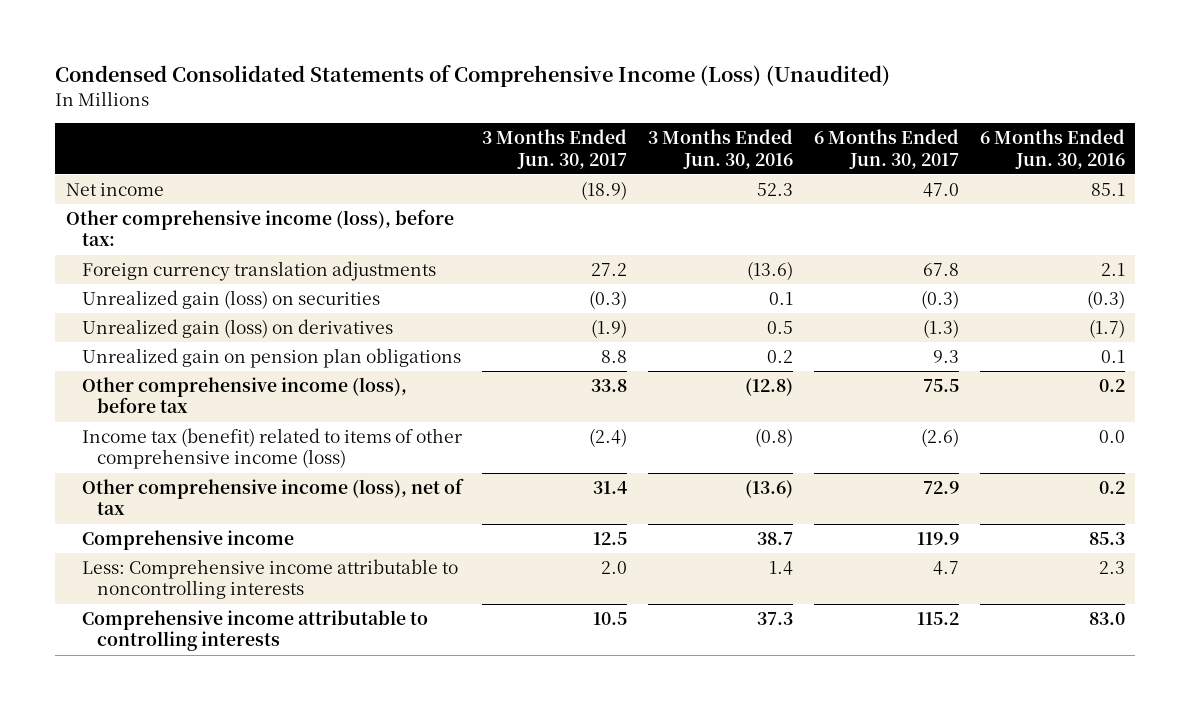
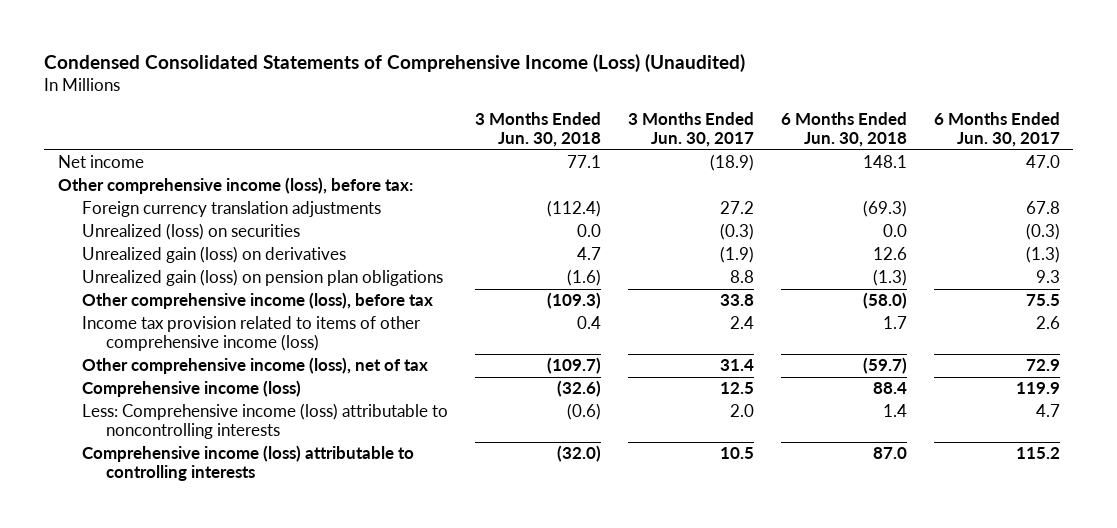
- | 3 Months Ended Jun. 30, 2017 | 3 Months Ended Jun. 30, 2016 | 6 Months Ended Jun. 30, 2017 | 6 Months Ended Jun. 30, 2016
+ | 3 Months Ended Jun. 30, 2018 | 3 Months Ended Jun. 30, 2017 | 6 Months Ended Jun. 30, 2018 | 6 Months Ended Jun. 30, 2017
- Unrealized gain (loss) on securities | (0.3) | 0.1 | (0.3) | (0.3)
+ Unrealized (loss) on securities | 0.0 | (0.3) | 0.0 | (0.3)
- Unrealized gain on pension plan obligations | 8.8 | 0.2 | 9.3 | 0.1
+ Unrealized gain (loss) on pension plan obligations | (1.6) | 8.8 | (1.3) | 9.3
- Income tax (benefit) related to items of other comprehensive income (loss) | (2.4) | (0.8) | (2.6) | 0.0
+ Income tax provision related to items of other comprehensive income (loss) | 0.4 | 2.4 | 1.7 | 2.6
- Comprehensive income | 12.5 | 38.7 | 119.9 | 85.3
- Less: Comprehensive income attributable to noncontrolling interests | 2.0 | 1.4 | 4.7 | 2.3
- Comprehensive income attributable to controlling interests | 10.5 | 37.3 | 115.2 | 83.0
+ Comprehensive income (loss) | (32.6) | 12.5 | 88.4 | 119.9
+ Less: Comprehensive income (loss) attributable to noncontrolling interests | (0.6) | 2.0 | 1.4 | 4.7
+ Comprehensive income (loss) attributable to controlling interests | (32.0) | 10.5 | 87.0 | 115.2

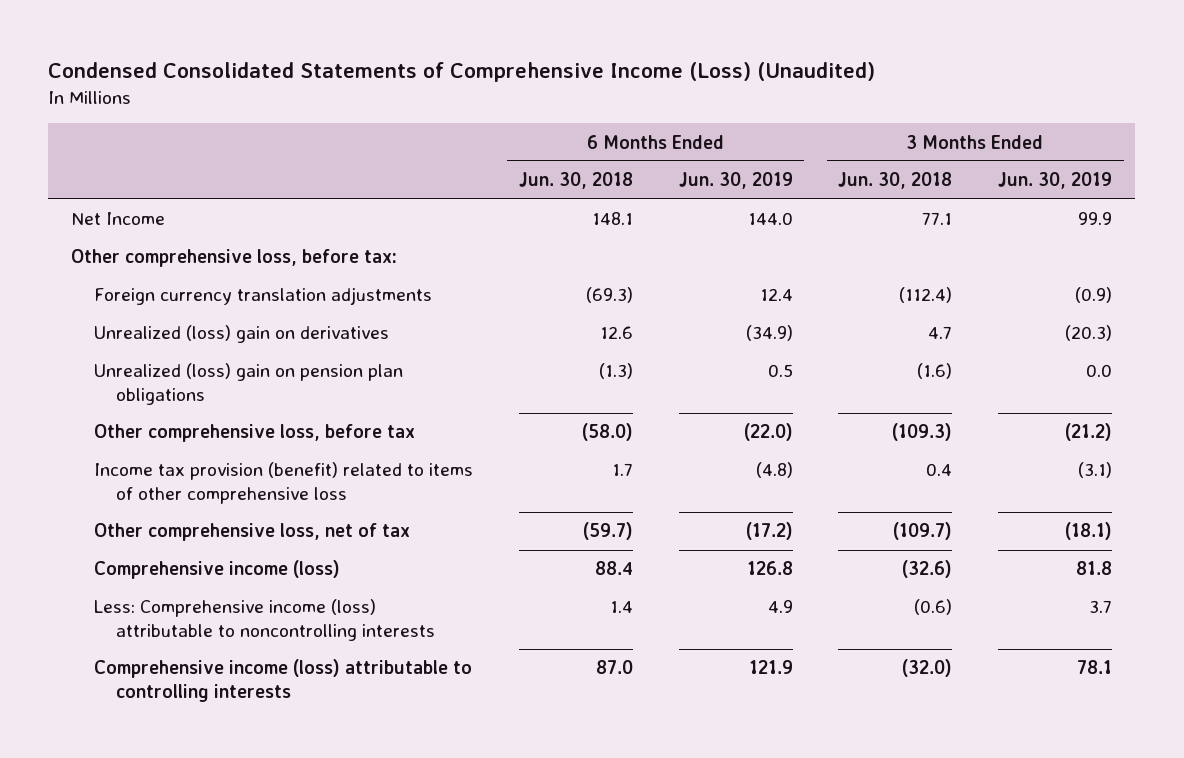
- | 3 Months Ended Jun. 30, 2018 | 3 Months Ended Jun. 30, 2017 | 6 Months Ended Jun. 30, 2018 | 6 Months Ended Jun. 30, 2017
+ | 6 Months Ended Jun. 30, 2018 | 6 Months Ended Jun. 30, 2019 | 3 Months Ended Jun. 30, 2018 | 3 Months Ended Jun. 30, 2019
- Net income | 77.1 | (18.9) | 148.1 | 47.0
- Other comprehensive income (loss), before tax:
+ Net Income | 148.1 | 144.0 | 77.1 | 99.9
+ Other comprehensive loss, before tax:
- Unrealized (loss) on securities | 0.0 | (0.3) | 0.0 | (0.3)
- Unrealized gain (loss) on derivatives | 4.7 | (1.9) | 12.6 | (1.3)
- Unrealized gain (loss) on pension plan obligations | (1.6) | 8.8 | (1.3) | 9.3
- Other comprehensive income (loss), before tax | (109.3) | 33.8 | (58.0) | 75.5
- Income tax provision related to items of other comprehensive income (loss) | 0.4 | 2.4 | 1.7 | 2.6
- Other comprehensive income (loss), net of tax | (109.7) | 31.4 | (59.7) | 72.9
+ Unrealized (loss) gain on derivatives | 12.6 | (34.9) | 4.7 | (20.3)
+ Unrealized (loss) gain on pension plan obligations | (1.3) | 0.5 | (1.6) | 0.0
+ Other comprehensive loss, before tax | (58.0) | (22.0) | (109.3) | (21.2)
+ Income tax provision (benefit) related to items of other comprehensive loss | 1.7 | (4.8) | 0.4 | (3.1)
+ Other comprehensive loss, net of tax | (59.7) | (17.2) | (109.7) | (18.1)

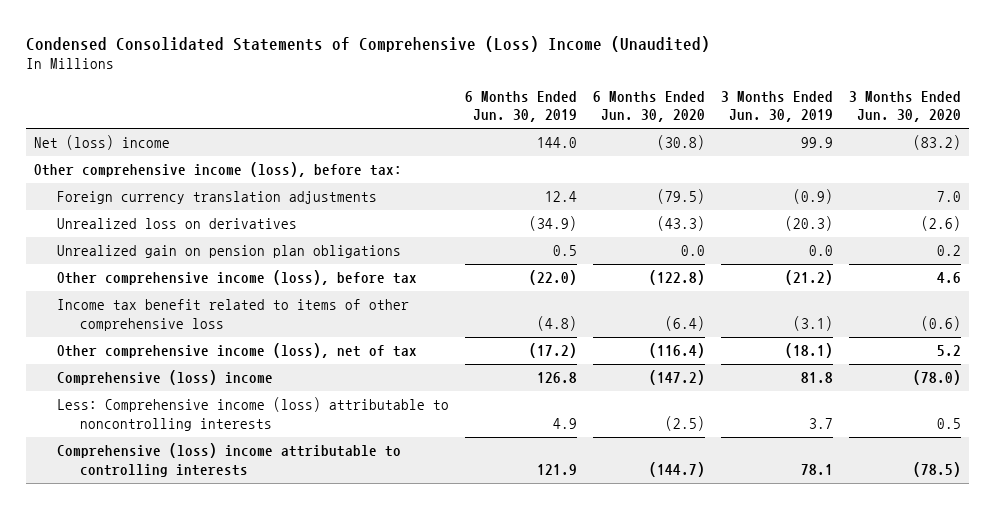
- Condensed Consolidated Statements of Comprehensive Income (Loss) (Unaudited)
+ Condensed Consolidated Statements of Comprehensive (Loss) Income (Unaudited)
- | 6 Months Ended Jun. 30, 2018 | 6 Months Ended Jun. 30, 2019 | 3 Months Ended Jun. 30, 2018 | 3 Months Ended Jun. 30, 2019
+ | 6 Months Ended Jun. 30, 2019 | 6 Months Ended Jun. 30, 2020 | 3 Months Ended Jun. 30, 2019 | 3 Months Ended Jun. 30, 2020
- Net Income | 148.1 | 144.0 | 77.1 | 99.9
- Other comprehensive loss, before tax:
+ Net (loss) income | 144.0 | (30.8) | 99.9 | (83.2)
+ Other comprehensive income (loss), before tax:
- Unrealized (loss) gain on derivatives | 12.6 | (34.9) | 4.7 | (20.3)
- Unrealized (loss) gain on pension plan obligations | (1.3) | 0.5 | (1.6) | 0.0
- Other comprehensive loss, before tax | (58.0) | (22.0) | (109.3) | (21.2)
- Income tax provision (benefit) related to items of other comprehensive loss | 1.7 | (4.8) | 0.4 | (3.1)
- Other comprehensive loss, net of tax | (59.7) | (17.2) | (109.7) | (18.1)
- Comprehensive income (loss) | 88.4 | 126.8 | (32.6) | 81.8
+ Unrealized loss on derivatives | (34.9) | (43.3) | (20.3) | (2.6)
+ Unrealized gain on pension plan obligations | 0.5 | 0.0 | 0.0 | 0.2
+ Other comprehensive income (loss), before tax | (22.0) | (122.8) | (21.2) | 4.6
+ Income tax benefit related to items of other comprehensive loss | (4.8) | (6.4) | (3.1) | (0.6)
+ Other comprehensive income (loss), net of tax | (17.2) | (116.4) | (18.1) | 5.2
+ Comprehensive (loss) income | 126.8 | (147.2) | 81.8 | (78.0)
- Comprehensive income (loss) attributable to controlling interests | 87.0 | 121.9 | (32.0) | 78.1
+ Comprehensive (loss) income attributable to controlling interests | 121.9 | (144.7) | 78.1 | (78.5)

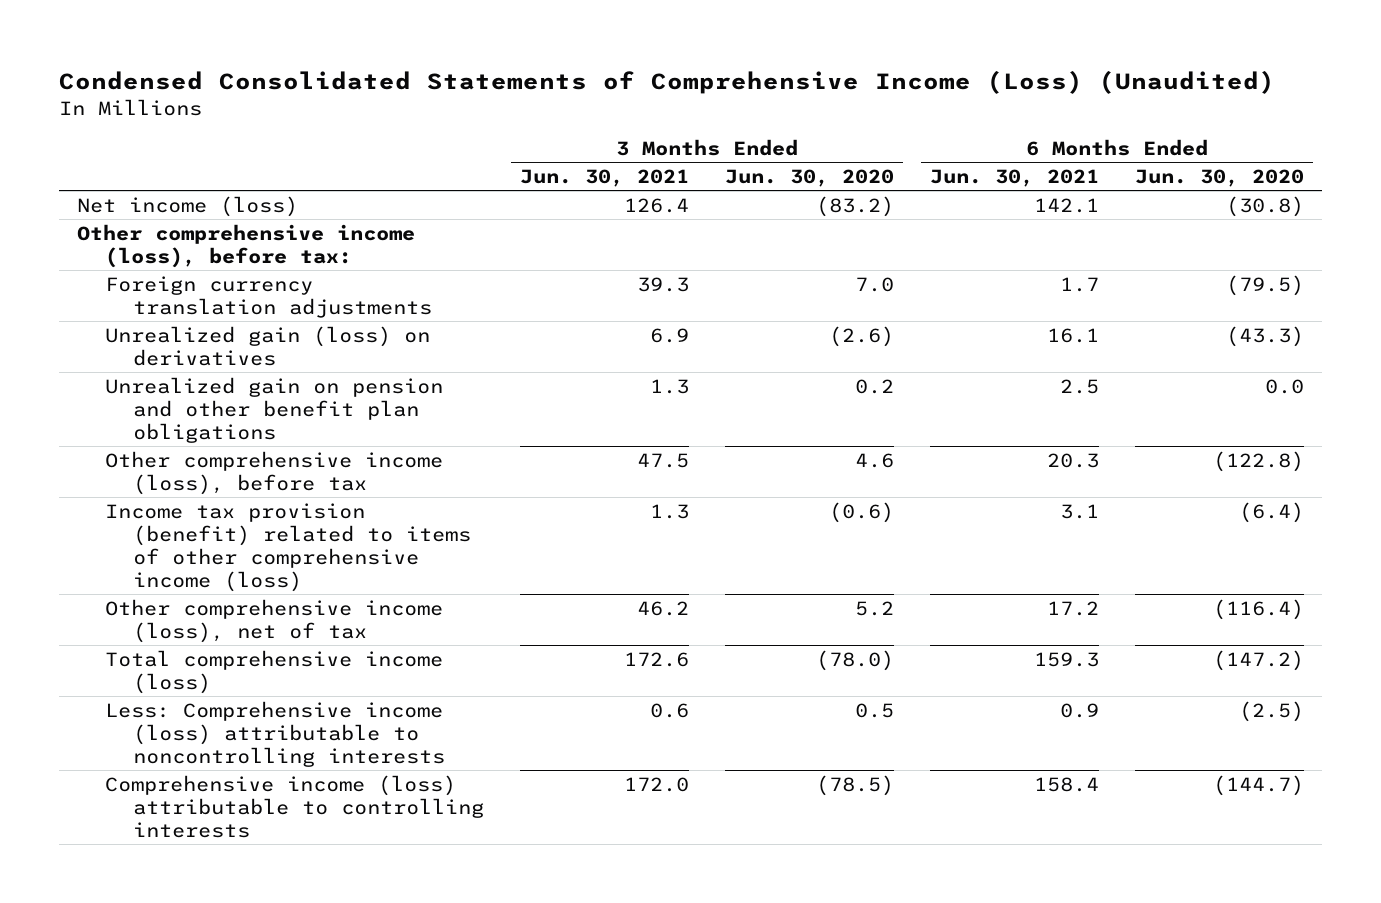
- Condensed Consolidated Statements of Comprehensive (Loss) Income (Unaudited)
+ Condensed Consolidated Statements of Comprehensive Income (Loss) (Unaudited)
- | 6 Months Ended Jun. 30, 2019 | 6 Months Ended Jun. 30, 2020 | 3 Months Ended Jun. 30, 2019 | 3 Months Ended Jun. 30, 2020
+ | 3 Months Ended Jun. 30, 2021 | 3 Months Ended Jun. 30, 2020 | 6 Months Ended Jun. 30, 2021 | 6 Months Ended Jun. 30, 2020
- Net (loss) income | 144.0 | (30.8) | 99.9 | (83.2)
+ Net income (loss) | 126.4 | (83.2) | 142.1 | (30.8)
- Unrealized loss on derivatives | (34.9) | (43.3) | (20.3) | (2.6)
- Unrealized gain on pension plan obligations | 0.5 | 0.0 | 0.0 | 0.2
+ Unrealized gain (loss) on derivatives | 6.9 | (2.6) | 16.1 | (43.3)
+ Unrealized gain on pension and other benefit plan obligations | 1.3 | 0.2 | 2.5 | 0.0
- Income tax benefit related to items of other comprehensive loss | (4.8) | (6.4) | (3.1) | (0.6)
+ Income tax provision (benefit) related to items of other comprehensive income (loss) | 1.3 | (0.6) | 3.1 | (6.4)
- Comprehensive (loss) income | 126.8 | (147.2) | 81.8 | (78.0)
+ Total comprehensive income (loss) | 172.6 | (78.0) | 159.3 | (147.2)
- Comprehensive (loss) income attributable to controlling interests | 121.9 | (144.7) | 78.1 | (78.5)
+ Comprehensive income (loss) attributable to controlling interests | 172.0 | (78.5) | 158.4 | (144.7)

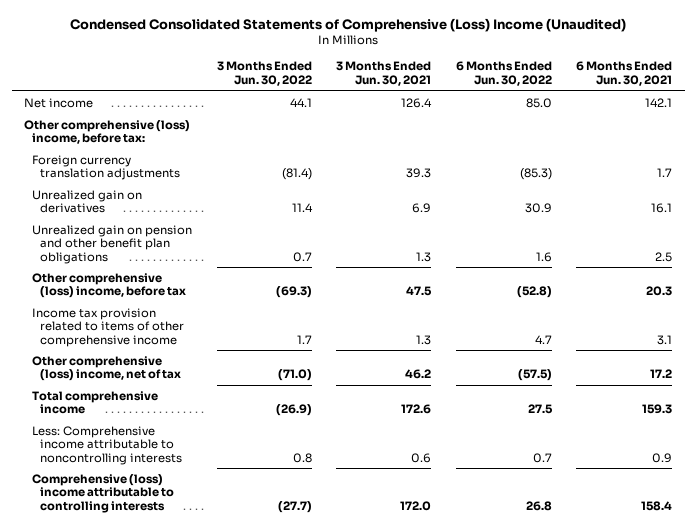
- Condensed Consolidated Statements of Comprehensive Income (Loss) (Unaudited)
+ Condensed Consolidated Statements of Comprehensive (Loss) Income (Unaudited)
- | 3 Months Ended Jun. 30, 2021 | 3 Months Ended Jun. 30, 2020 | 6 Months Ended Jun. 30, 2021 | 6 Months Ended Jun. 30, 2020
+ | 3 Months Ended Jun. 30, 2022 | 3 Months Ended Jun. 30, 2021 | 6 Months Ended Jun. 30, 2022 | 6 Months Ended Jun. 30, 2021
- Net income (loss) | 126.4 | (83.2) | 142.1 | (30.8)
- Other comprehensive income (loss), before tax:
+ Net income | 44.1 | 126.4 | 85.0 | 142.1
+ Other comprehensive (loss) income, before tax:
- Unrealized gain (loss) on derivatives | 6.9 | (2.6) | 16.1 | (43.3)
+ Unrealized gain on derivatives | 11.4 | 6.9 | 30.9 | 16.1
- Other comprehensive income (loss), before tax | 47.5 | 4.6 | 20.3 | (122.8)
- Income tax provision (benefit) related to items of other comprehensive income (loss) | 1.3 | (0.6) | 3.1 | (6.4)
- Other comprehensive income (loss), net of tax | 46.2 | 5.2 | 17.2 | (116.4)
- Total comprehensive income (loss) | 172.6 | (78.0) | 159.3 | (147.2)
- Less: Comprehensive income (loss) attributable to noncontrolling interests | 0.6 | 0.5 | 0.9 | (2.5)
- Comprehensive income (loss) attributable to controlling interests | 172.0 | (78.5) | 158.4 | (144.7)
+ Other comprehensive (loss) income, before tax | (69.3) | 47.5 | (52.8) | 20.3
+ Income tax provision related to items of other comprehensive income | 1.7 | 1.3 | 4.7 | 3.1
+ Other comprehensive (loss) income, net of tax | (71.0) | 46.2 | (57.5) | 17.2
+ Total comprehensive income | (26.9) | 172.6 | 27.5 | 159.3
+ Less: Comprehensive income attributable to noncontrolling interests | 0.8 | 0.6 | 0.7 | 0.9
+ Comprehensive (loss) income attributable to controlling interests | (27.7) | 172.0 | 26.8 | 158.4

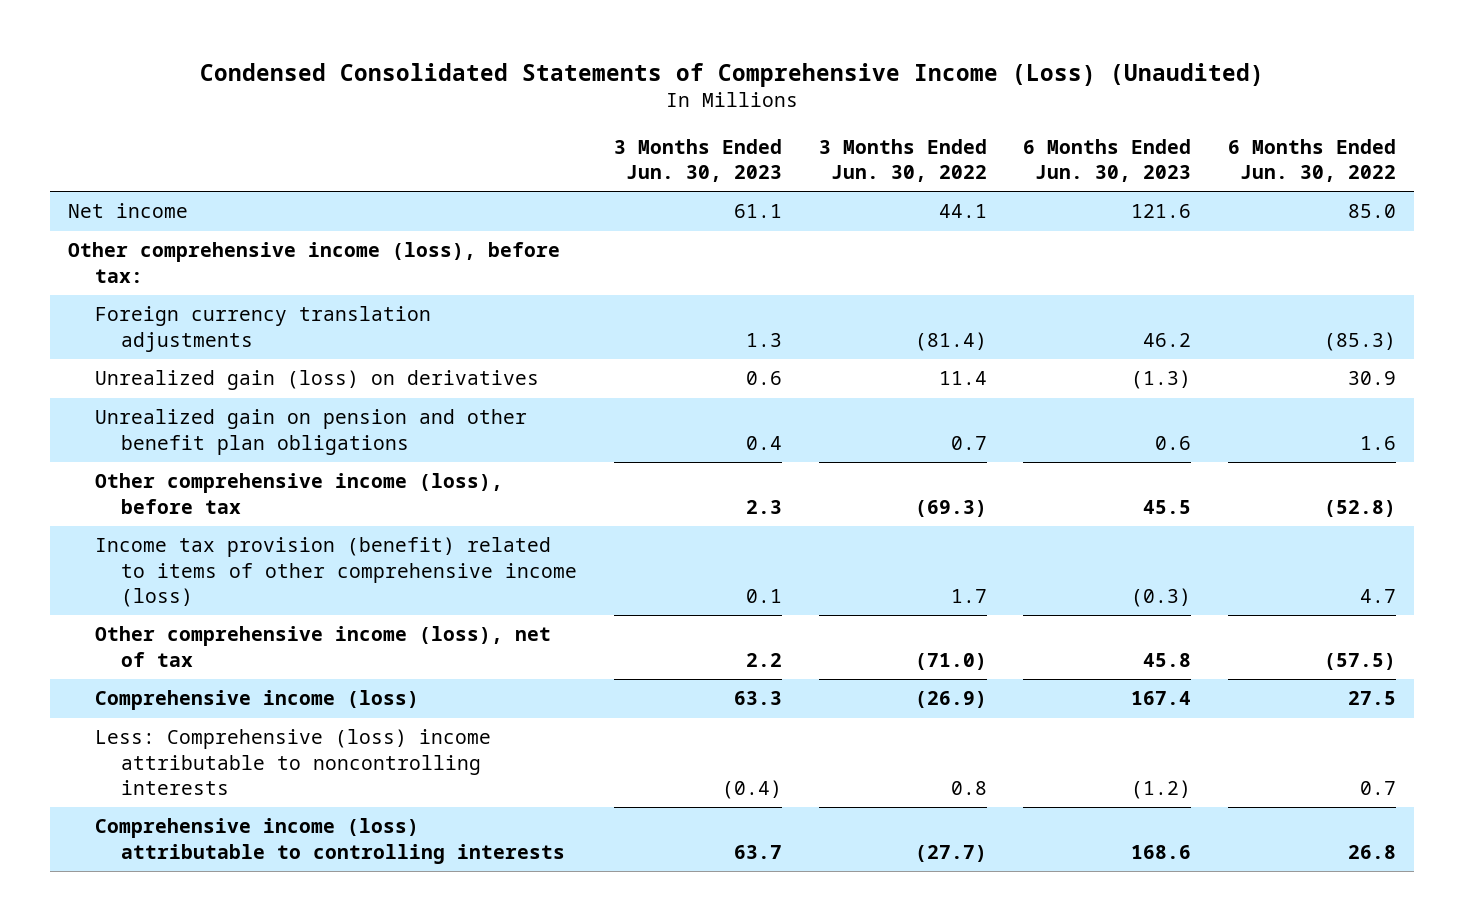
- Condensed Consolidated Statements of Comprehensive (Loss) Income (Unaudited)
+ Condensed Consolidated Statements of Comprehensive Income (Loss) (Unaudited)
- | 3 Months Ended Jun. 30, 2022 | 3 Months Ended Jun. 30, 2021 | 6 Months Ended Jun. 30, 2022 | 6 Months Ended Jun. 30, 2021
+ | 3 Months Ended Jun. 30, 2023 | 3 Months Ended Jun. 30, 2022 | 6 Months Ended Jun. 30, 2023 | 6 Months Ended Jun. 30, 2022
- Other comprehensive (loss) income, before tax:
+ Other comprehensive income (loss), before tax:
- Unrealized gain on derivatives | 11.4 | 6.9 | 30.9 | 16.1
+ Unrealized gain (loss) on derivatives | 0.6 | 11.4 | (1.3) | 30.9
- Other comprehensive (loss) income, before tax | (69.3) | 47.5 | (52.8) | 20.3
- Income tax provision related to items of other comprehensive income | 1.7 | 1.3 | 4.7 | 3.1
- Other comprehensive (loss) income, net of tax | (71.0) | 46.2 | (57.5) | 17.2
- Total comprehensive income | (26.9) | 172.6 | 27.5 | 159.3
- Less: Comprehensive income attributable to noncontrolling interests | 0.8 | 0.6 | 0.7 | 0.9
- Comprehensive (loss) income attributable to controlling interests | (27.7) | 172.0 | 26.8 | 158.4
+ Other comprehensive income (loss), before tax | 2.3 | (69.3) | 45.5 | (52.8)
+ Income tax provision (benefit) related to items of other comprehensive income (loss) | 0.1 | 1.7 | (0.3) | 4.7
+ Other comprehensive income (loss), net of tax | 2.2 | (71.0) | 45.8 | (57.5)
+ Comprehensive income (loss) | 63.3 | (26.9) | 167.4 | 27.5
+ Less: Comprehensive (loss) income attributable to noncontrolling interests | (0.4) | 0.8 | (1.2) | 0.7
+ Comprehensive income (loss) attributable to controlling interests | 63.7 | (27.7) | 168.6 | 26.8

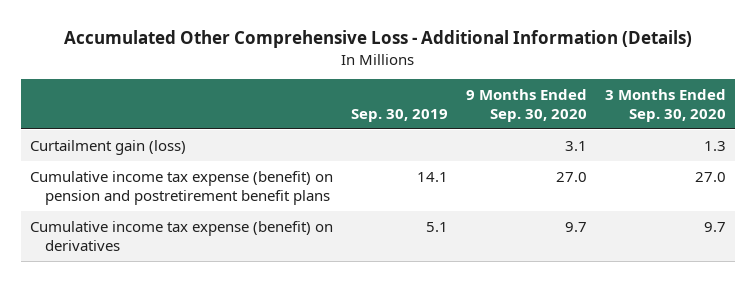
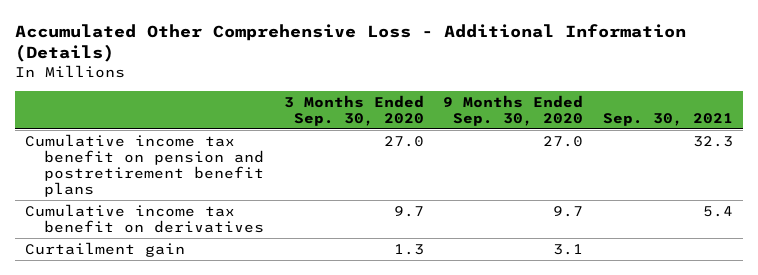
- | Sep. 30, 2019 | 9 Months Ended Sep. 30, 2020 | 3 Months Ended Sep. 30, 2020
+ | 3 Months Ended Sep. 30, 2020 | 9 Months Ended Sep. 30, 2020 | Sep. 30, 2021
- Curtailment gain (loss) | | 3.1 | 1.3
- Cumulative income tax expense (benefit) on pension and postretirement benefit plans | 14.1 | 27.0 | 27.0
- Cumulative income tax expense (benefit) on derivatives | 5.1 | 9.7 | 9.7
+ Cumulative income tax benefit on pension and postretirement benefit plans | 27.0 | 27.0 | 32.3
+ Cumulative income tax benefit on derivatives | 9.7 | 9.7 | 5.4
+ Curtailment gain | 1.3 | 3.1 |

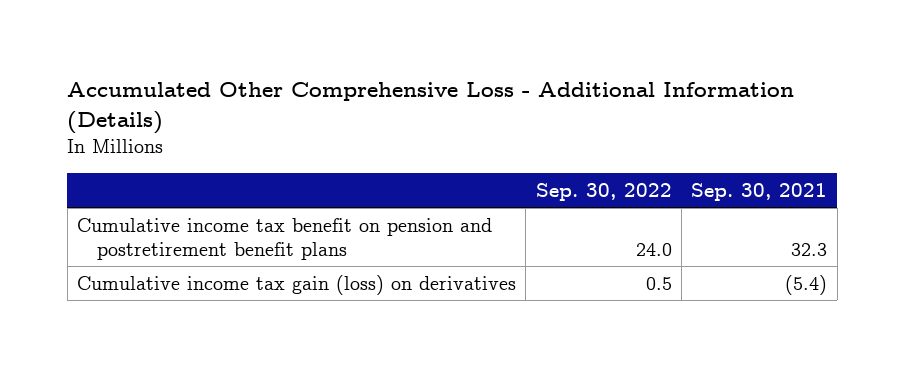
- | 3 Months Ended Sep. 30, 2020 | 9 Months Ended Sep. 30, 2020 | Sep. 30, 2021
+ | Sep. 30, 2022 | Sep. 30, 2021
- Cumulative income tax benefit on derivatives | 9.7 | 9.7 | 5.4
- Curtailment gain | 1.3 | 3.1 |
+ Cumulative income tax gain (loss) on derivatives | 0.5 | (5.4)

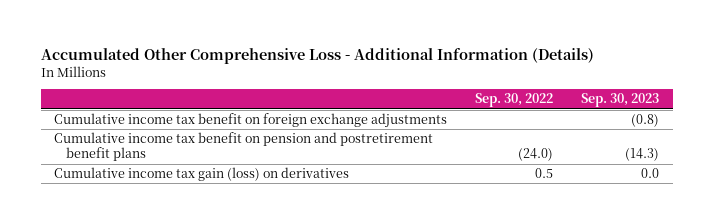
- | Sep. 30, 2022 | Sep. 30, 2021
+ | Sep. 30, 2022 | Sep. 30, 2023
- Cumulative income tax benefit on pension and postretirement benefit plans | 24.0 | 32.3
+ Cumulative income tax benefit on foreign exchange adjustments | | (0.8)
+ Cumulative income tax benefit on pension and postretirement benefit plans | (24.0) | (14.3)

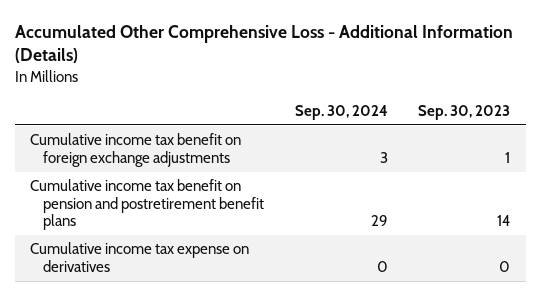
- | Sep. 30, 2022 | Sep. 30, 2023
+ | Sep. 30, 2024 | Sep. 30, 2023
- Cumulative income tax benefit on foreign exchange adjustments | | (0.8)
- Cumulative income tax benefit on pension and postretirement benefit plans | (24.0) | (14.3)
- Cumulative income tax gain (loss) on derivatives | 0.5 | 0.0
+ Cumulative income tax benefit on foreign exchange adjustments | 3 | 1
+ Cumulative income tax benefit on pension and postretirement benefit plans | 29 | 14
+ Cumulative income tax expense on derivatives | 0 | 0

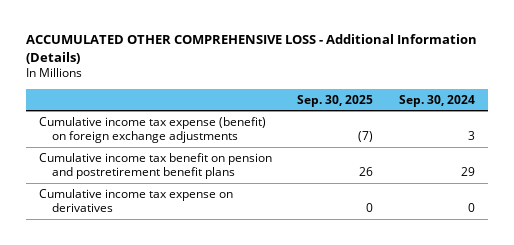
- Accumulated Other Comprehensive Loss - Additional Information (Details)
+ ACCUMULATED OTHER COMPREHENSIVE LOSS - Additional Information (Details)
- | Sep. 30, 2024 | Sep. 30, 2023
+ | Sep. 30, 2025 | Sep. 30, 2024
- Cumulative income tax benefit on foreign exchange adjustments | 3 | 1
+ Cumulative income tax expense (benefit) on foreign exchange adjustments | (7) | 3

